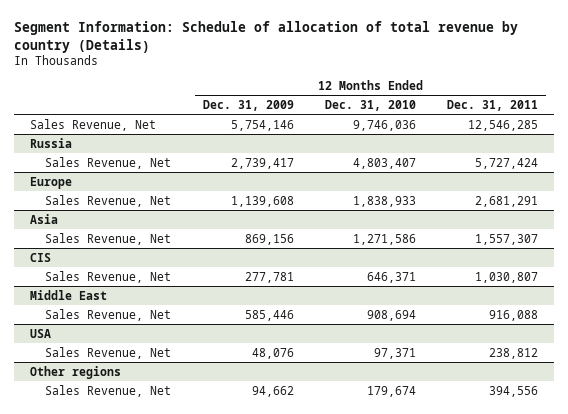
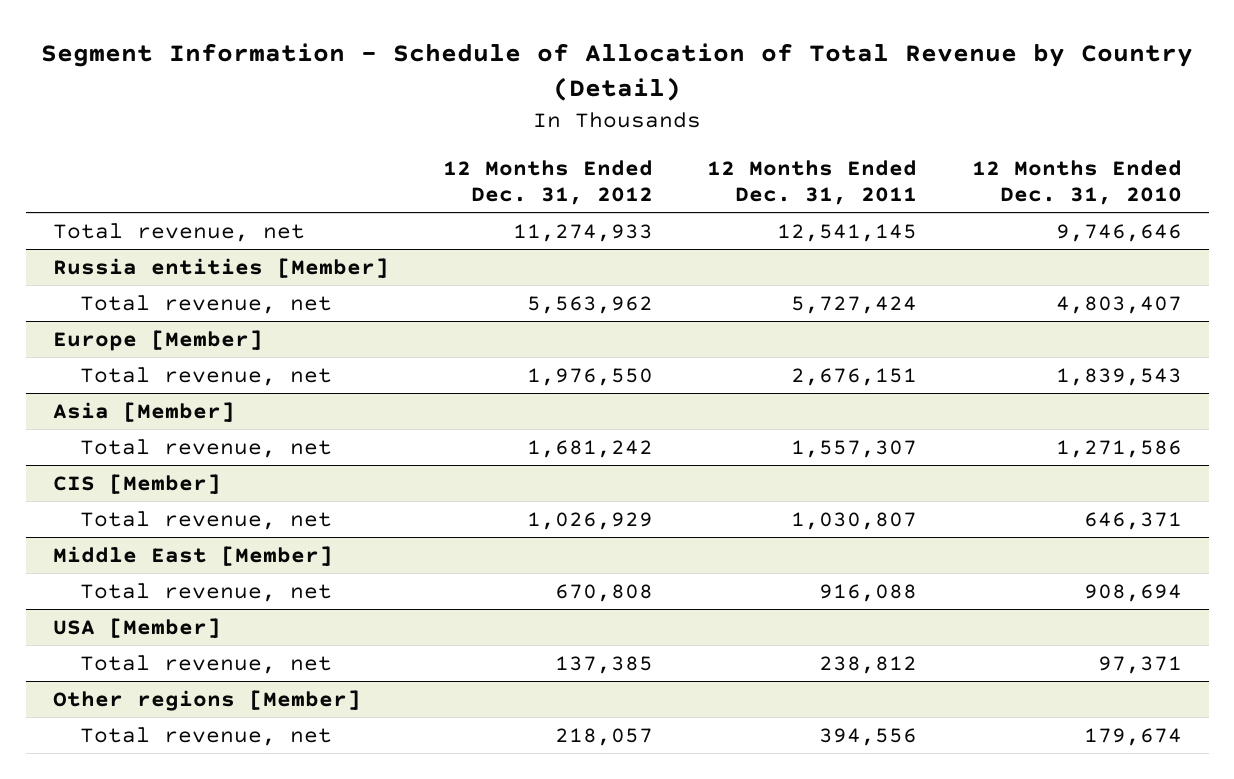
- Segment Information: Schedule of allocation of total revenue by country (Details)
+ Segment Information - Schedule of Allocation of Total Revenue by Country (Detail)
- | 12 Months Ended Dec. 31, 2009 | 12 Months Ended Dec. 31, 2010 | 12 Months Ended Dec. 31, 2011
+ | 12 Months Ended Dec. 31, 2012 | 12 Months Ended Dec. 31, 2011 | 12 Months Ended Dec. 31, 2010
- Sales Revenue, Net | 5,754,146 | 9,746,036 | 12,546,285
- Russia
- Sales Revenue, Net | 2,739,417 | 4,803,407 | 5,727,424
- Europe
- Sales Revenue, Net | 1,139,608 | 1,838,933 | 2,681,291
- Asia
- Sales Revenue, Net | 869,156 | 1,271,586 | 1,557,307
- CIS
- Sales Revenue, Net | 277,781 | 646,371 | 1,030,807
- Middle East
- Sales Revenue, Net | 585,446 | 908,694 | 916,088
- USA
- Sales Revenue, Net | 48,076 | 97,371 | 238,812
- Other regions
- Sales Revenue, Net | 94,662 | 179,674 | 394,556
+ Total revenue, net | 11,274,933 | 12,541,145 | 9,746,646
+ Russia entities [Member]
+ Total revenue, net | 5,563,962 | 5,727,424 | 4,803,407
+ Europe [Member]
+ Total revenue, net | 1,976,550 | 2,676,151 | 1,839,543
+ Asia [Member]
+ Total revenue, net | 1,681,242 | 1,557,307 | 1,271,586
+ CIS [Member]
+ Total revenue, net | 1,026,929 | 1,030,807 | 646,371
+ Middle East [Member]
+ Total revenue, net | 670,808 | 916,088 | 908,694
+ USA [Member]
+ Total revenue, net | 137,385 | 238,812 | 97,371
+ Other regions [Member]
+ Total revenue, net | 218,057 | 394,556 | 179,674

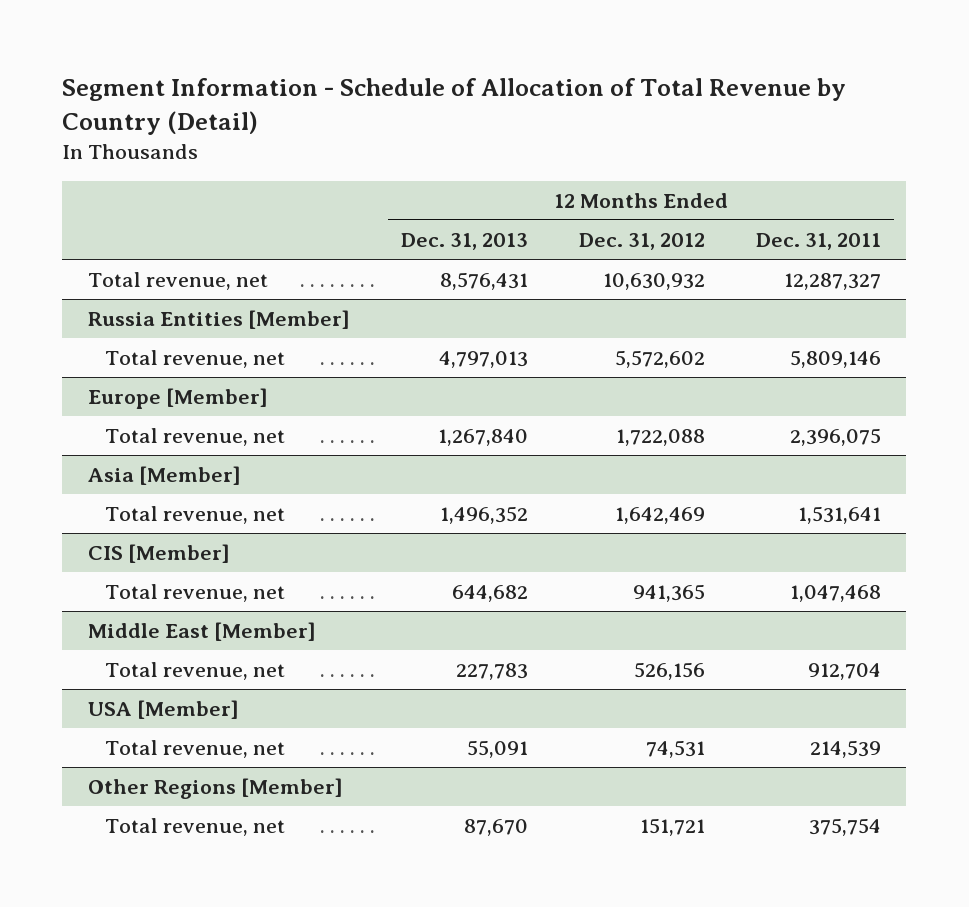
- | 12 Months Ended Dec. 31, 2012 | 12 Months Ended Dec. 31, 2011 | 12 Months Ended Dec. 31, 2010
+ | 12 Months Ended Dec. 31, 2013 | 12 Months Ended Dec. 31, 2012 | 12 Months Ended Dec. 31, 2011
- Total revenue, net | 11,274,933 | 12,541,145 | 9,746,646
- Russia entities [Member]
- Total revenue, net | 5,563,962 | 5,727,424 | 4,803,407
+ Total revenue, net | 8,576,431 | 10,630,932 | 12,287,327
+ Russia Entities [Member]
+ Total revenue, net | 4,797,013 | 5,572,602 | 5,809,146
@ Europe [Member]
- Total revenue, net | 1,976,550 | 2,676,151 | 1,839,543
+ Total revenue, net | 1,267,840 | 1,722,088 | 2,396,075
@ Asia [Member]
- Total revenue, net | 1,681,242 | 1,557,307 | 1,271,586
+ Total revenue, net | 1,496,352 | 1,642,469 | 1,531,641
@ CIS [Member]
- Total revenue, net | 1,026,929 | 1,030,807 | 646,371
+ Total revenue, net | 644,682 | 941,365 | 1,047,468
@ Middle East [Member]
- Total revenue, net | 670,808 | 916,088 | 908,694
+ Total revenue, net | 227,783 | 526,156 | 912,704
@ USA [Member]
- Total revenue, net | 137,385 | 238,812 | 97,371
- Other regions [Member]
- Total revenue, net | 218,057 | 394,556 | 179,674
@ USA [Member]
+ Total revenue, net | 55,091 | 74,531 | 214,539
+ Other Regions [Member]
+ Total revenue, net | 87,670 | 151,721 | 375,754

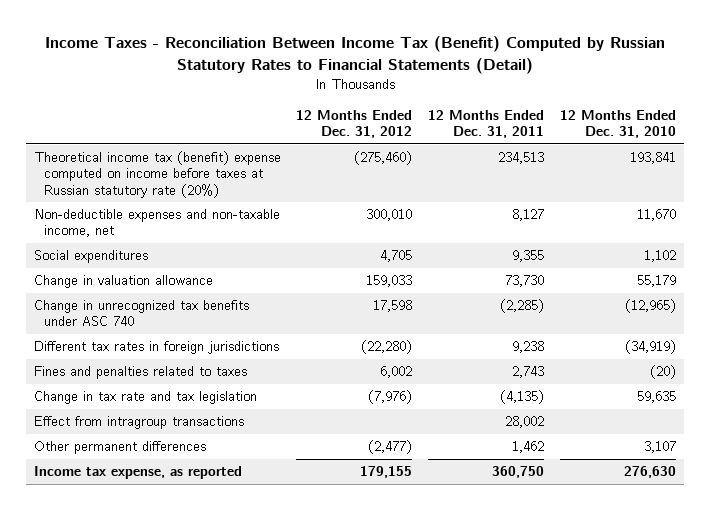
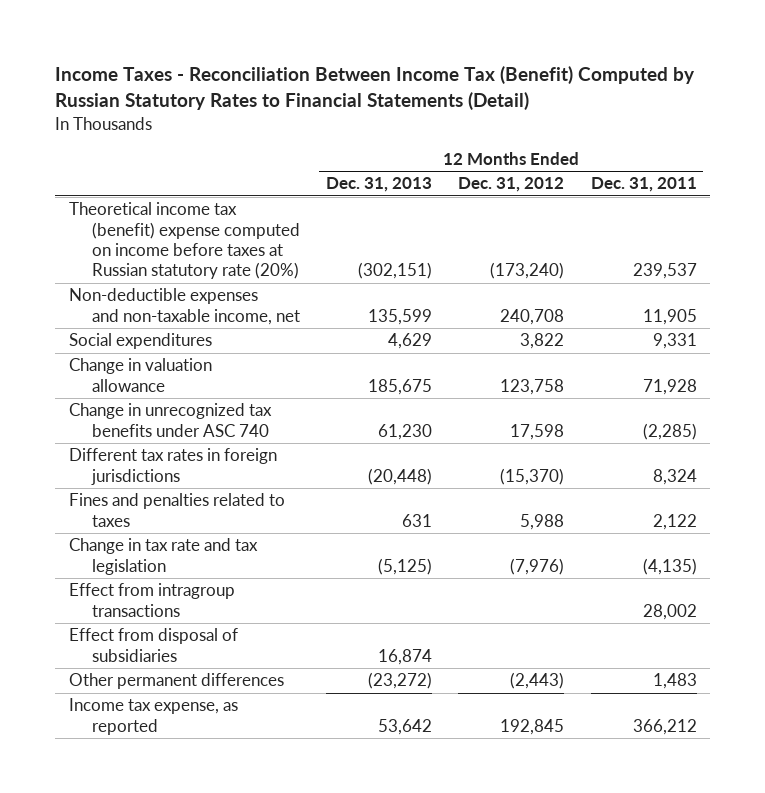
- | 12 Months Ended Dec. 31, 2012 | 12 Months Ended Dec. 31, 2011 | 12 Months Ended Dec. 31, 2010
+ | 12 Months Ended Dec. 31, 2013 | 12 Months Ended Dec. 31, 2012 | 12 Months Ended Dec. 31, 2011
- Theoretical income tax (benefit) expense computed on income before taxes at Russian statutory rate (20%) | (275,460) | 234,513 | 193,841
- Non-deductible expenses and non-taxable income, net | 300,010 | 8,127 | 11,670
- Social expenditures | 4,705 | 9,355 | 1,102
- Change in valuation allowance | 159,033 | 73,730 | 55,179
+ Theoretical income tax (benefit) expense computed on income before taxes at Russian statutory rate (20%) | (302,151) | (173,240) | 239,537
+ Non-deductible expenses and non-taxable income, net | 135,599 | 240,708 | 11,905
+ Social expenditures | 4,629 | 3,822 | 9,331
+ Change in valuation allowance | 185,675 | 123,758 | 71,928
- Different tax rates in foreign jurisdictions | (22,280) | 9,238 | (34,919)
- Fines and penalties related to taxes | 6,002 | 2,743 | (20)
+ Different tax rates in foreign jurisdictions | (20,448) | (15,370) | 8,324
+ Fines and penalties related to taxes | 631 | 5,988 | 2,122
- Other permanent differences | (2,477) | 1,462 | 3,107
- Income tax expense, as reported | 179,155 | 360,750 | 276,630
+ Effect from disposal of subsidiaries | 16,874 | |
+ Other permanent differences | (23,272) | (2,443) | 1,483
+ Income tax expense, as reported | 53,642 | 192,845 | 366,212

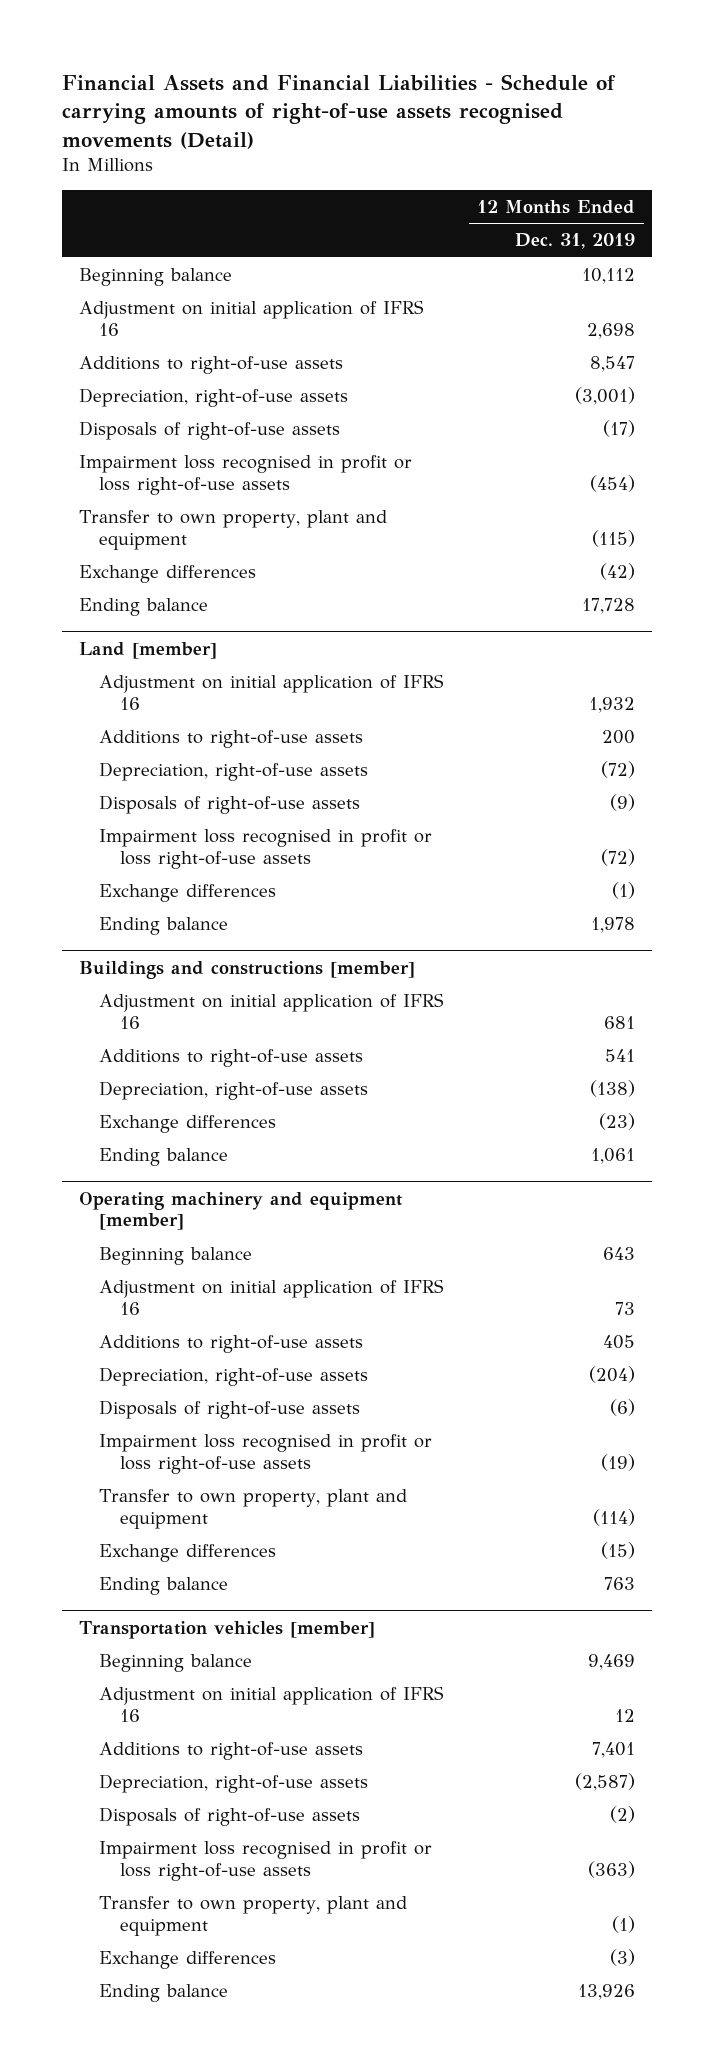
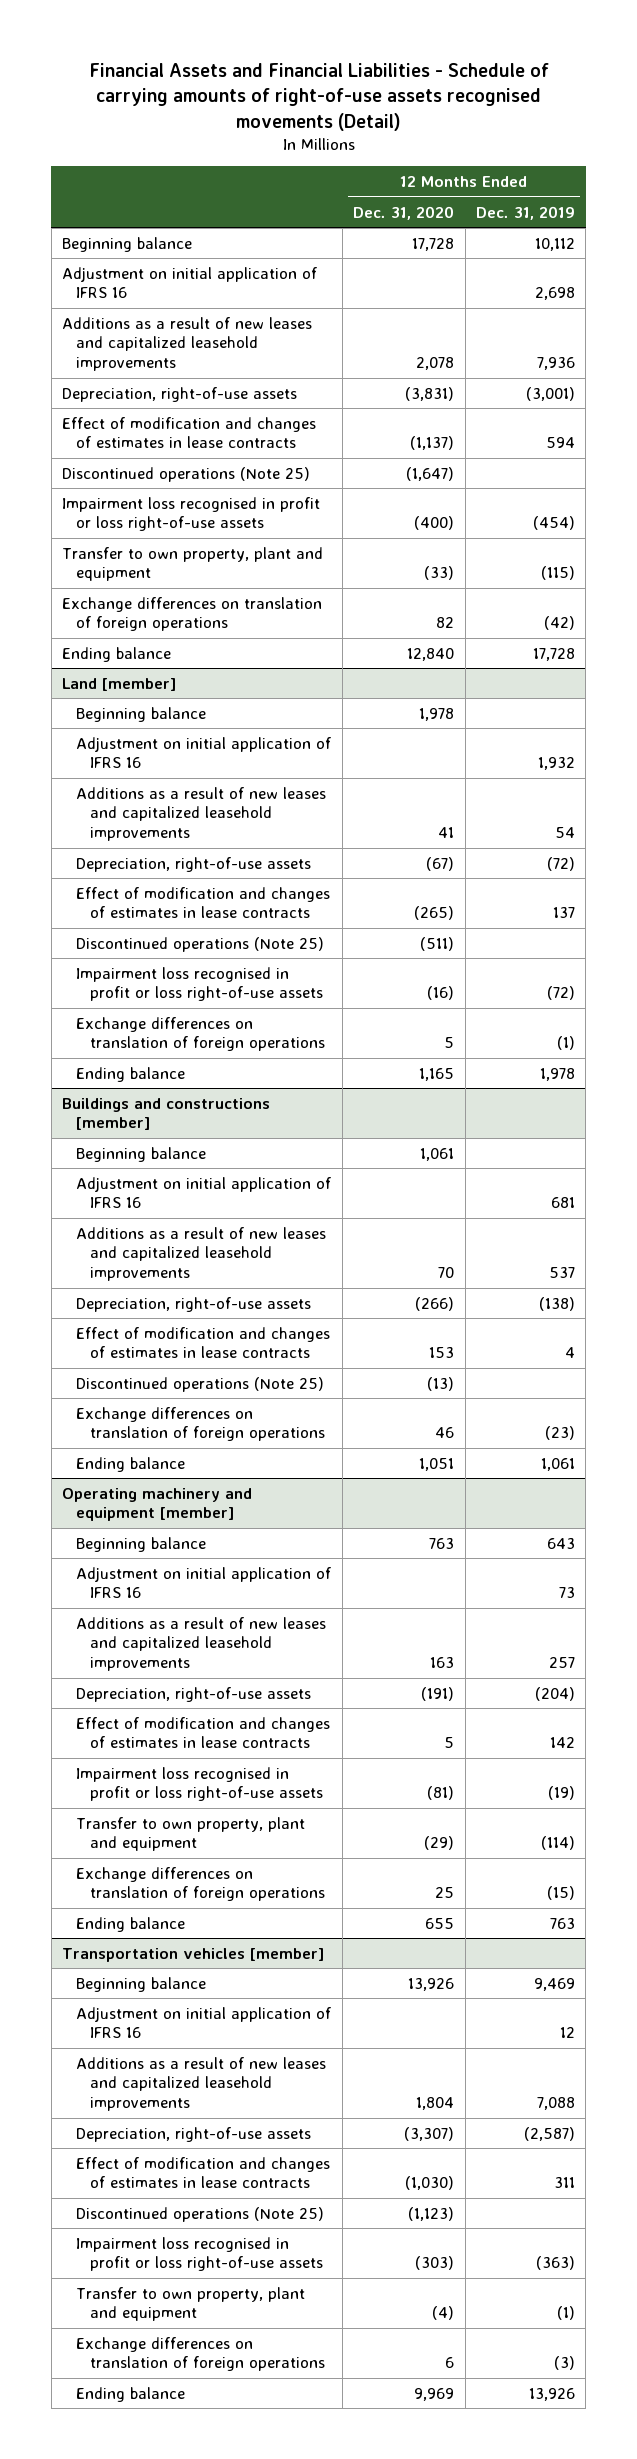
- | 12 Months Ended Dec. 31, 2019
+ | 12 Months Ended Dec. 31, 2020 | 12 Months Ended Dec. 31, 2019
- Additions to right-of-use assets | 8,547
+ Additions as a result of new leases and capitalized leasehold improvements | 2,078 | 7,936
- Disposals of right-of-use assets | (17)
+ Effect of modification and changes of estimates in lease contracts | (1,137) | 594
+ Discontinued operations (Note 25) | (1,647) |
- Exchange differences | (42)
+ Exchange differences on translation of foreign operations | 82 | (42)
@ Land [member]
+ Beginning balance | 1,978 |
- Additions to right-of-use assets | 200
+ Additions as a result of new leases and capitalized leasehold improvements | 41 | 54
- Disposals of right-of-use assets | (9)
+ Effect of modification and changes of estimates in lease contracts | (265) | 137
+ Discontinued operations (Note 25) | (511) |
- Exchange differences | (1)
+ Exchange differences on translation of foreign operations | 5 | (1)
@ Buildings and constructions [member]
+ Beginning balance | 1,061 |
- Additions to right-of-use assets | 541
+ Additions as a result of new leases and capitalized leasehold improvements | 70 | 537
- Exchange differences | (23)
+ Effect of modification and changes of estimates in lease contracts | 153 | 4
+ Discontinued operations (Note 25) | (13) |
+ Exchange differences on translation of foreign operations | 46 | (23)
@ Operating machinery and equipment [member]
- Additions to right-of-use assets | 405
+ Additions as a result of new leases and capitalized leasehold improvements | 163 | 257
- Disposals of right-of-use assets | (6)
+ Effect of modification and changes of estimates in lease contracts | 5 | 142
- Exchange differences | (15)
+ Exchange differences on translation of foreign operations | 25 | (15)
@ Transportation vehicles [member]
- Additions to right-of-use assets | 7,401
+ Additions as a result of new leases and capitalized leasehold improvements | 1,804 | 7,088
- Disposals of right-of-use assets | (2)
+ Effect of modification and changes of estimates in lease contracts | (1,030) | 311
+ Discontinued operations (Note 25) | (1,123) |
- Exchange differences | (3)
+ Exchange differences on translation of foreign operations | 6 | (3)

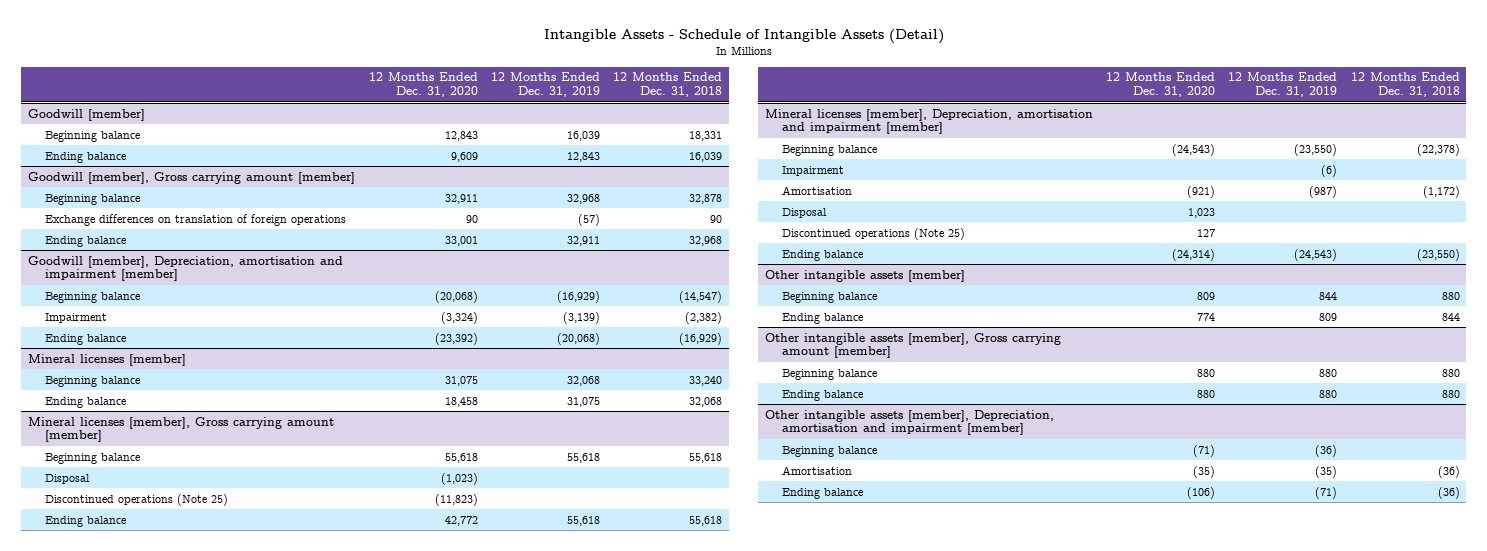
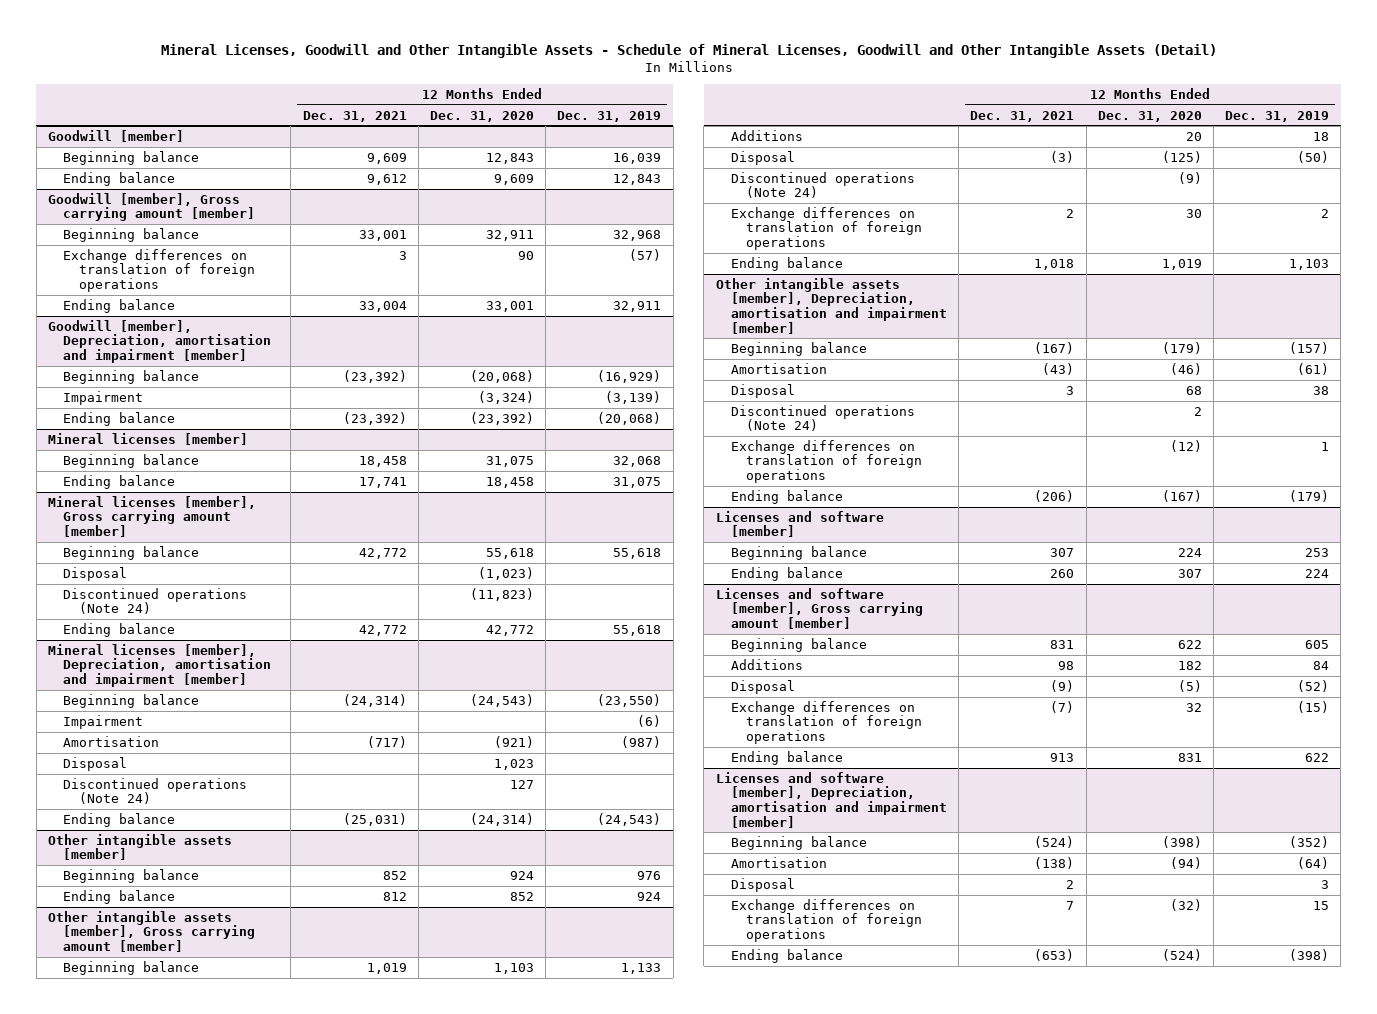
- Intangible Assets - Schedule of Intangible Assets (Detail)
+ Mineral Licenses, Goodwill and Other Intangible Assets - Schedule of Mineral Licenses, Goodwill and Other Intangible Assets (Detail)
- | 12 Months Ended Dec. 31, 2020 | 12 Months Ended Dec. 31, 2019 | 12 Months Ended Dec. 31, 2018
+ | 12 Months Ended Dec. 31, 2021 | 12 Months Ended Dec. 31, 2020 | 12 Months Ended Dec. 31, 2019
@ Mineral licenses [member], Gross carrying amount [member]
- Discontinued operations (Note 25) | (11,823) | |
+ Discontinued operations (Note 24) | | (11,823) |
@ Mineral licenses [member], Depreciation, amortisation and impairment [member]
- Discontinued operations (Note 25) | 127 | |
+ Discontinued operations (Note 24) | | 127 |
@ Other intangible assets [member]
- Beginning balance | 809 | 844 | 880
- Ending balance | 774 | 809 | 844
+ Beginning balance | 852 | 924 | 976
+ Ending balance | 812 | 852 | 924
@ Other intangible assets [member], Gross carrying amount [member]
- Beginning balance | 880 | 880 | 880
- Ending balance | 880 | 880 | 880
+ Beginning balance | 1,019 | 1,103 | 1,133
+ Additions | | 20 | 18
+ Disposal | (3) | (125) | (50)
+ Discontinued operations (Note 24) | | (9) |
+ Exchange differences on translation of foreign operations | 2 | 30 | 2
+ Ending balance | 1,018 | 1,019 | 1,103
@ Other intangible assets [member], Depreciation, amortisation and impairment [member]
- Beginning balance | (71) | (36) |
- Amortisation | (35) | (35) | (36)
- Ending balance | (106) | (71) | (36)
+ Beginning balance | (167) | (179) | (157)
+ Amortisation | (43) | (46) | (61)
+ Disposal | 3 | 68 | 38
+ Discontinued operations (Note 24) | | 2 |
+ Exchange differences on translation of foreign operations | | (12) | 1
+ Ending balance | (206) | (167) | (179)
+ Licenses and software [member]
+ Beginning balance | 307 | 224 | 253
+ Ending balance | 260 | 307 | 224
+ Licenses and software [member], Gross carrying amount [member]
+ Beginning balance | 831 | 622 | 605
+ Additions | 98 | 182 | 84
+ Disposal | (9) | (5) | (52)
+ Exchange differences on translation of foreign operations | (7) | 32 | (15)
+ Ending balance | 913 | 831 | 622
+ Licenses and software [member], Depreciation, amortisation and impairment [member]
+ Beginning balance | (524) | (398) | (352)
+ Amortisation | (138) | (94) | (64)
+ Disposal | 2 | | 3
+ Exchange differences on translation of foreign operations | 7 | (32) | 15
+ Ending balance | (653) | (524) | (398)

